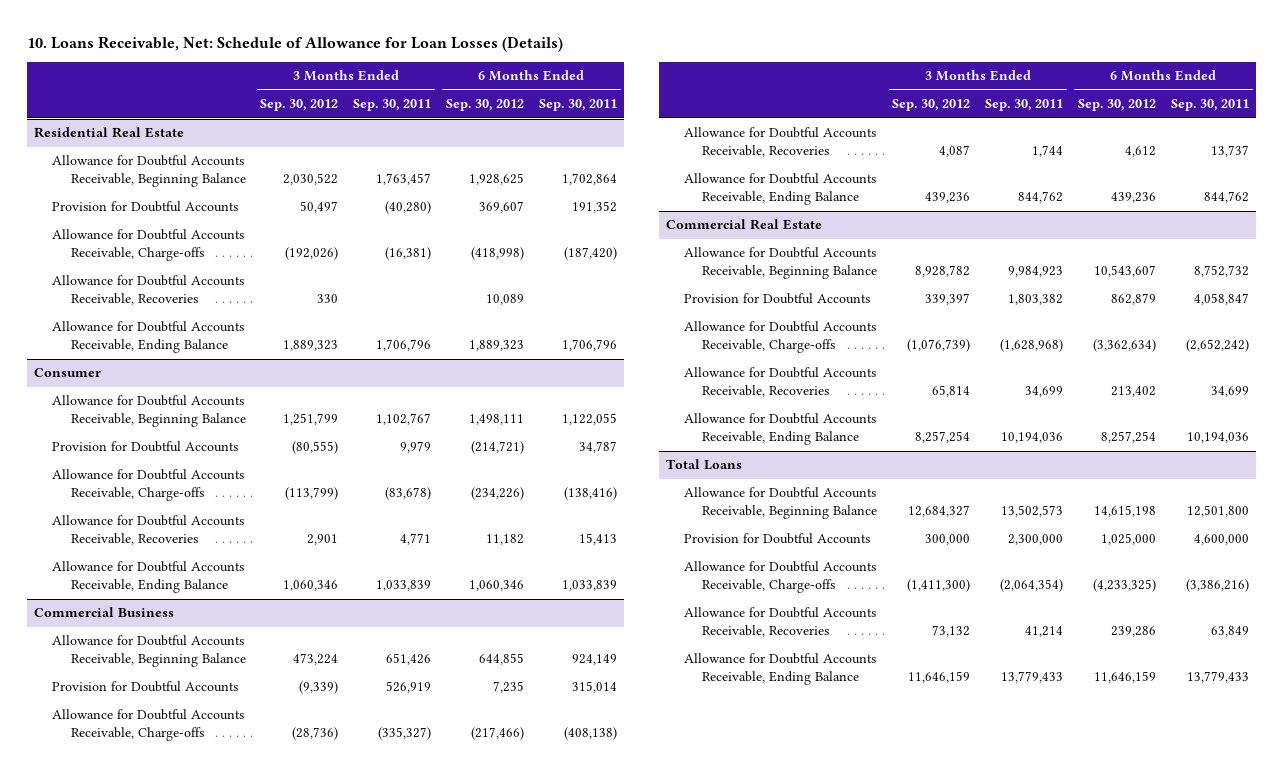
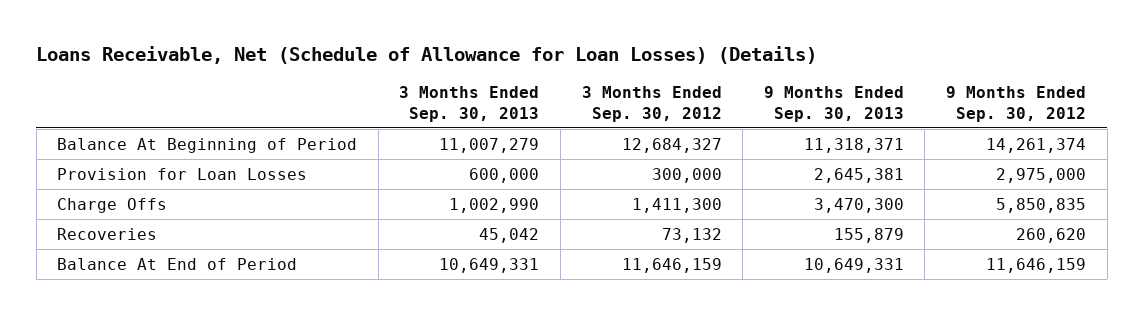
- 10. Loans Receivable, Net: Schedule of Allowance for Loan Losses (Details)
+ Loans Receivable, Net (Schedule of Allowance for Loan Losses) (Details)
- | 3 Months Ended Sep. 30, 2012 | 3 Months Ended Sep. 30, 2011 | 6 Months Ended Sep. 30, 2012 | 6 Months Ended Sep. 30, 2011
+ | 3 Months Ended Sep. 30, 2013 | 3 Months Ended Sep. 30, 2012 | 9 Months Ended Sep. 30, 2013 | 9 Months Ended Sep. 30, 2012
- Residential Real Estate
- Allowance for Doubtful Accounts Receivable, Beginning Balance | 2,030,522 | 1,763,457 | 1,928,625 | 1,702,864
- Provision for Doubtful Accounts | 50,497 | (40,280) | 369,607 | 191,352
- Allowance for Doubtful Accounts Receivable, Charge-offs | (192,026) | (16,381) | (418,998) | (187,420)
- Allowance for Doubtful Accounts Receivable, Recoveries | 330 | | 10,089 |
- Allowance for Doubtful Accounts Receivable, Ending Balance | 1,889,323 | 1,706,796 | 1,889,323 | 1,706,796
- Consumer
- Allowance for Doubtful Accounts Receivable, Beginning Balance | 1,251,799 | 1,102,767 | 1,498,111 | 1,122,055
- Provision for Doubtful Accounts | (80,555) | 9,979 | (214,721) | 34,787
- Allowance for Doubtful Accounts Receivable, Charge-offs | (113,799) | (83,678) | (234,226) | (138,416)
- Allowance for Doubtful Accounts Receivable, Recoveries | 2,901 | 4,771 | 11,182 | 15,413
- Allowance for Doubtful Accounts Receivable, Ending Balance | 1,060,346 | 1,033,839 | 1,060,346 | 1,033,839
- Commercial Business
- Allowance for Doubtful Accounts Receivable, Beginning Balance | 473,224 | 651,426 | 644,855 | 924,149
- Provision for Doubtful Accounts | (9,339) | 526,919 | 7,235 | 315,014
- Allowance for Doubtful Accounts Receivable, Charge-offs | (28,736) | (335,327) | (217,466) | (408,138)
- Allowance for Doubtful Accounts Receivable, Recoveries | 4,087 | 1,744 | 4,612 | 13,737
- Allowance for Doubtful Accounts Receivable, Ending Balance | 439,236 | 844,762 | 439,236 | 844,762
- Commercial Real Estate
- Allowance for Doubtful Accounts Receivable, Beginning Balance | 8,928,782 | 9,984,923 | 10,543,607 | 8,752,732
- Provision for Doubtful Accounts | 339,397 | 1,803,382 | 862,879 | 4,058,847
- Allowance for Doubtful Accounts Receivable, Charge-offs | (1,076,739) | (1,628,968) | (3,362,634) | (2,652,242)
- Allowance for Doubtful Accounts Receivable, Recoveries | 65,814 | 34,699 | 213,402 | 34,699
- Allowance for Doubtful Accounts Receivable, Ending Balance | 8,257,254 | 10,194,036 | 8,257,254 | 10,194,036
- Total Loans
- Allowance for Doubtful Accounts Receivable, Beginning Balance | 12,684,327 | 13,502,573 | 14,615,198 | 12,501,800
- Provision for Doubtful Accounts | 300,000 | 2,300,000 | 1,025,000 | 4,600,000
- Allowance for Doubtful Accounts Receivable, Charge-offs | (1,411,300) | (2,064,354) | (4,233,325) | (3,386,216)
- Allowance for Doubtful Accounts Receivable, Recoveries | 73,132 | 41,214 | 239,286 | 63,849
- Allowance for Doubtful Accounts Receivable, Ending Balance | 11,646,159 | 13,779,433 | 11,646,159 | 13,779,433
+ Balance At Beginning of Period | 11,007,279 | 12,684,327 | 11,318,371 | 14,261,374
+ Provision for Loan Losses | 600,000 | 300,000 | 2,645,381 | 2,975,000
+ Charge Offs | 1,002,990 | 1,411,300 | 3,470,300 | 5,850,835
+ Recoveries | 45,042 | 73,132 | 155,879 | 260,620
+ Balance At End of Period | 10,649,331 | 11,646,159 | 10,649,331 | 11,646,159

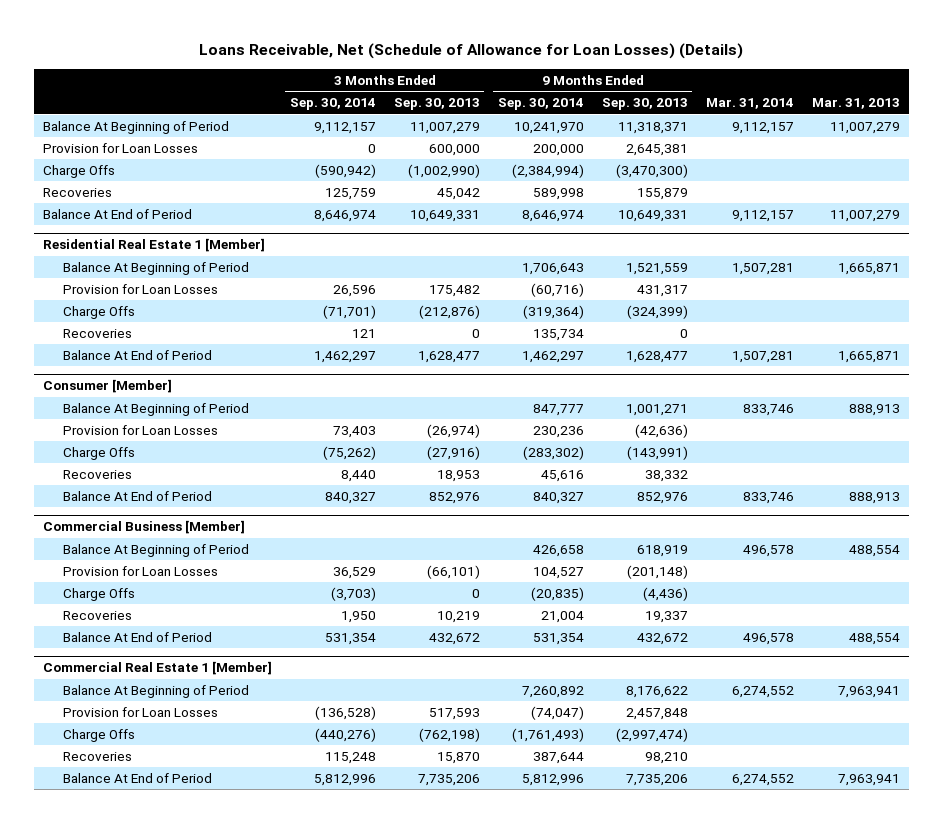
- | 3 Months Ended Sep. 30, 2013 | 3 Months Ended Sep. 30, 2012 | 9 Months Ended Sep. 30, 2013 | 9 Months Ended Sep. 30, 2012
+ | 3 Months Ended Sep. 30, 2014 | 3 Months Ended Sep. 30, 2013 | 9 Months Ended Sep. 30, 2014 | 9 Months Ended Sep. 30, 2013 | Mar. 31, 2014 | Mar. 31, 2013
- Charge Offs | 1,002,990 | 1,411,300 | 3,470,300 | 5,850,835
+ Charge Offs | (590,942) | (1,002,990) | (2,384,994) | (3,470,300) | |
+ Residential Real Estate 1 [Member]
+ Balance At Beginning of Period | | | 1,706,643 | 1,521,559 | 1,507,281 | 1,665,871
+ Provision for Loan Losses | 26,596 | 175,482 | (60,716) | 431,317 | |
+ Charge Offs | (71,701) | (212,876) | (319,364) | (324,399) | |
+ Recoveries | 121 | 0 | 135,734 | 0 | |
+ Balance At End of Period | 1,462,297 | 1,628,477 | 1,462,297 | 1,628,477 | 1,507,281 | 1,665,871
+ Consumer [Member]
+ Balance At Beginning of Period | | | 847,777 | 1,001,271 | 833,746 | 888,913
+ Provision for Loan Losses | 73,403 | (26,974) | 230,236 | (42,636) | |
+ Charge Offs | (75,262) | (27,916) | (283,302) | (143,991) | |
+ Recoveries | 8,440 | 18,953 | 45,616 | 38,332 | |
+ Balance At End of Period | 840,327 | 852,976 | 840,327 | 852,976 | 833,746 | 888,913
+ Commercial Business [Member]
+ Balance At Beginning of Period | | | 426,658 | 618,919 | 496,578 | 488,554
+ Provision for Loan Losses | 36,529 | (66,101) | 104,527 | (201,148) | |
+ Charge Offs | (3,703) | 0 | (20,835) | (4,436) | |
+ Recoveries | 1,950 | 10,219 | 21,004 | 19,337 | |
+ Balance At End of Period | 531,354 | 432,672 | 531,354 | 432,672 | 496,578 | 488,554
+ Commercial Real Estate 1 [Member]
+ Balance At Beginning of Period | | | 7,260,892 | 8,176,622 | 6,274,552 | 7,963,941
+ Provision for Loan Losses | (136,528) | 517,593 | (74,047) | 2,457,848 | |
+ Charge Offs | (440,276) | (762,198) | (1,761,493) | (2,997,474) | |
+ Recoveries | 115,248 | 15,870 | 387,644 | 98,210 | |
+ Balance At End of Period | 5,812,996 | 7,735,206 | 5,812,996 | 7,735,206 | 6,274,552 | 7,963,941

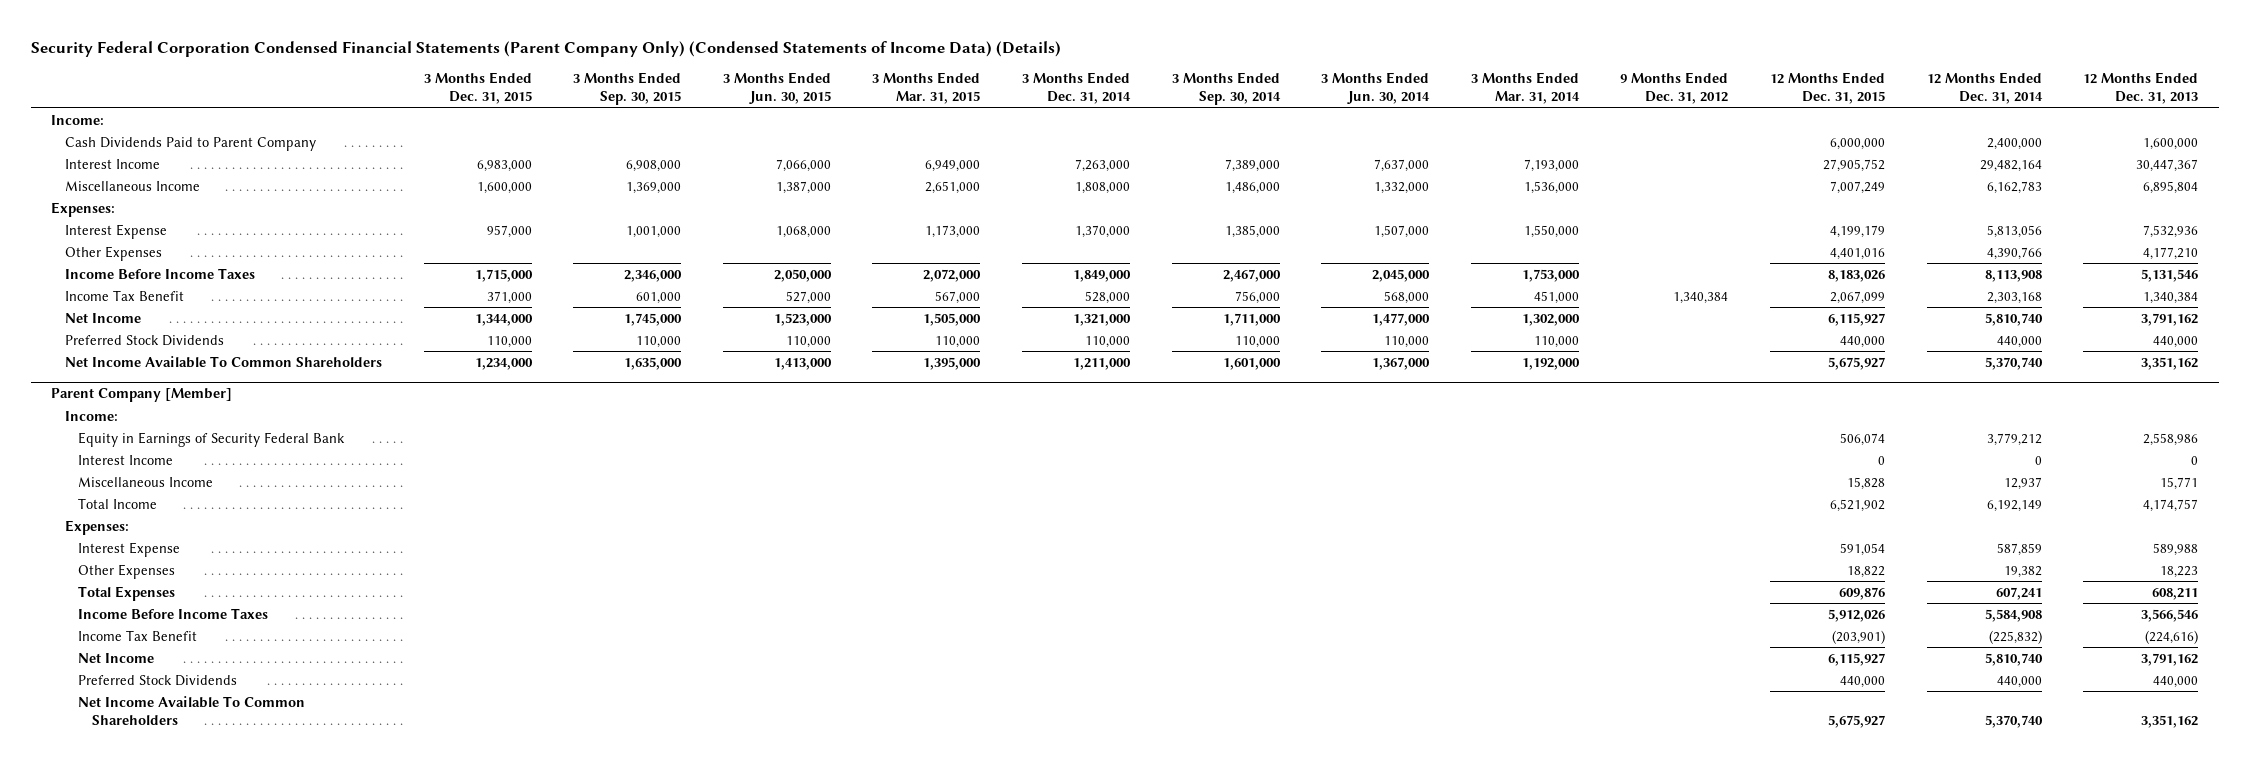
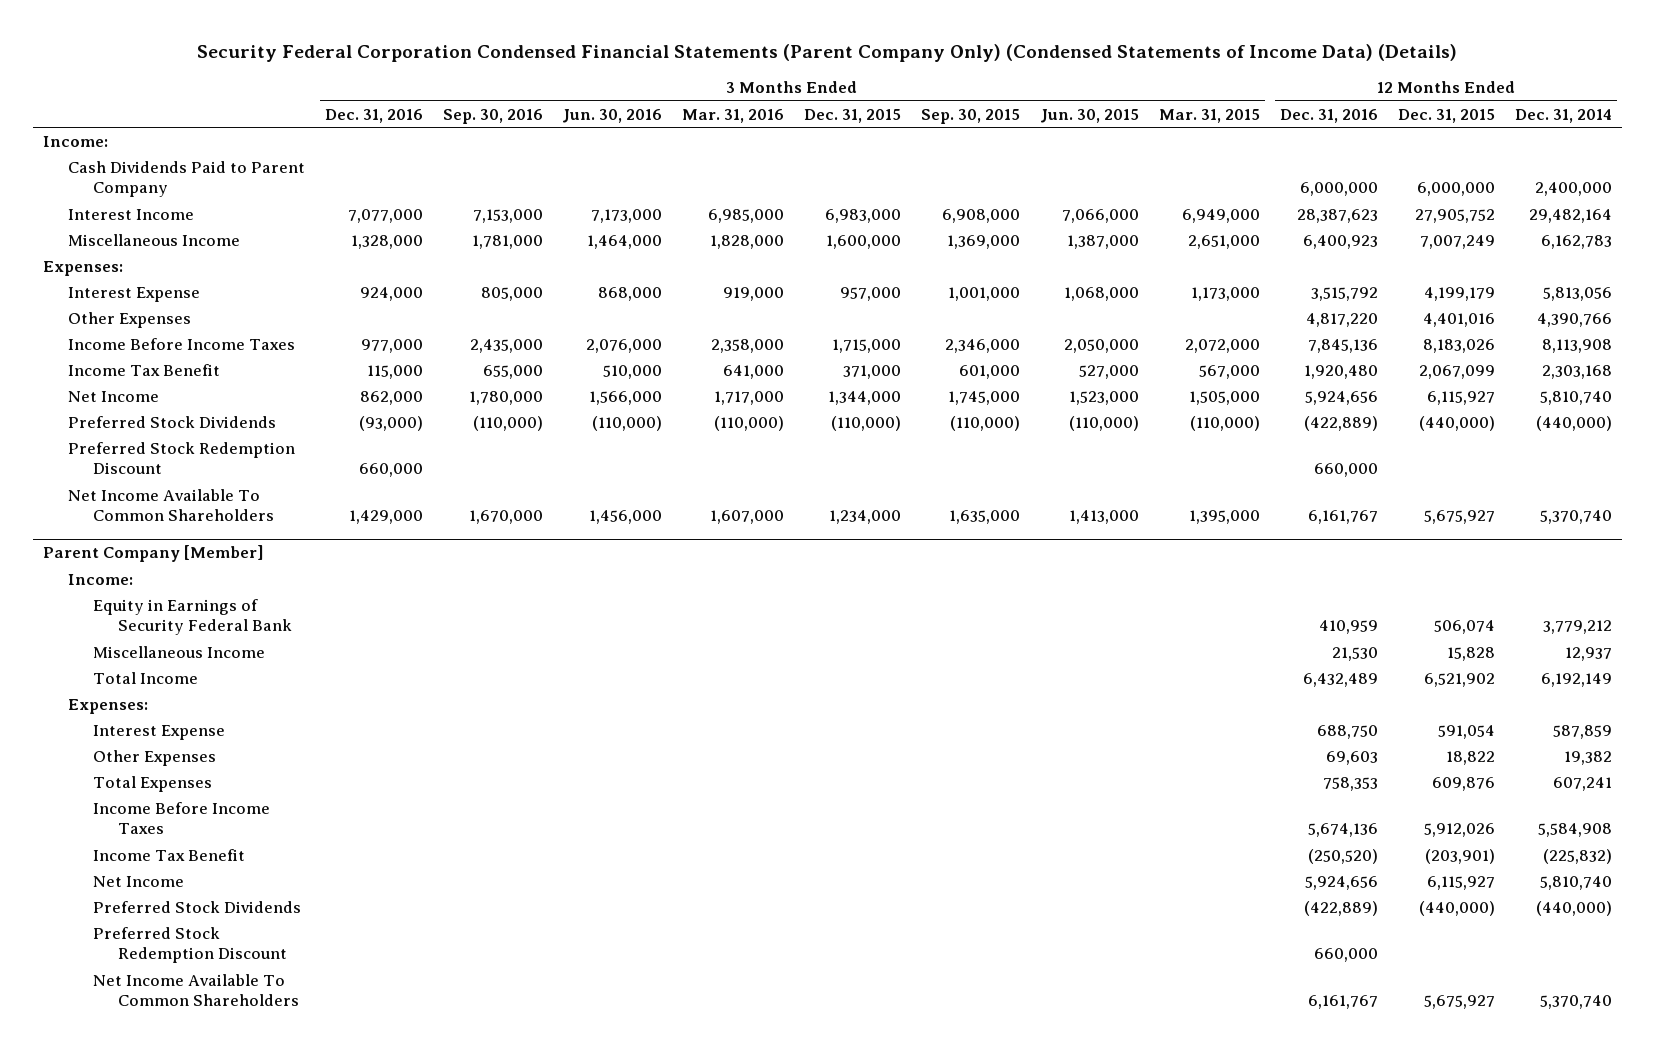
- | 3 Months Ended Dec. 31, 2015 | 3 Months Ended Sep. 30, 2015 | 3 Months Ended Jun. 30, 2015 | 3 Months Ended Mar. 31, 2015 | 3 Months Ended Dec. 31, 2014 | 3 Months Ended Sep. 30, 2014 | 3 Months Ended Jun. 30, 2014 | 3 Months Ended Mar. 31, 2014 | 9 Months Ended Dec. 31, 2012 | 12 Months Ended Dec. 31, 2015 | 12 Months Ended Dec. 31, 2014 | 12 Months Ended Dec. 31, 2013
+ | 3 Months Ended Dec. 31, 2016 | 3 Months Ended Sep. 30, 2016 | 3 Months Ended Jun. 30, 2016 | 3 Months Ended Mar. 31, 2016 | 3 Months Ended Dec. 31, 2015 | 3 Months Ended Sep. 30, 2015 | 3 Months Ended Jun. 30, 2015 | 3 Months Ended Mar. 31, 2015 | 12 Months Ended Dec. 31, 2016 | 12 Months Ended Dec. 31, 2015 | 12 Months Ended Dec. 31, 2014
- Preferred Stock Dividends | 110,000 | 110,000 | 110,000 | 110,000 | 110,000 | 110,000 | 110,000 | 110,000 | | 440,000 | 440,000 | 440,000
+ Preferred Stock Dividends | (93,000) | (110,000) | (110,000) | (110,000) | (110,000) | (110,000) | (110,000) | (110,000) | (422,889) | (440,000) | (440,000)
+ Preferred Stock Redemption Discount | 660,000 | | | | | | | | 660,000 | |
@ Parent Company [Member]
- Interest Income | | | | | | | | | | 0 | 0 | 0
- Preferred Stock Dividends | | | | | | | | | | 440,000 | 440,000 | 440,000
+ Preferred Stock Dividends | | | | | | | | | (422,889) | (440,000) | (440,000)
+ Preferred Stock Redemption Discount | | | | | | | | | 660,000 | |

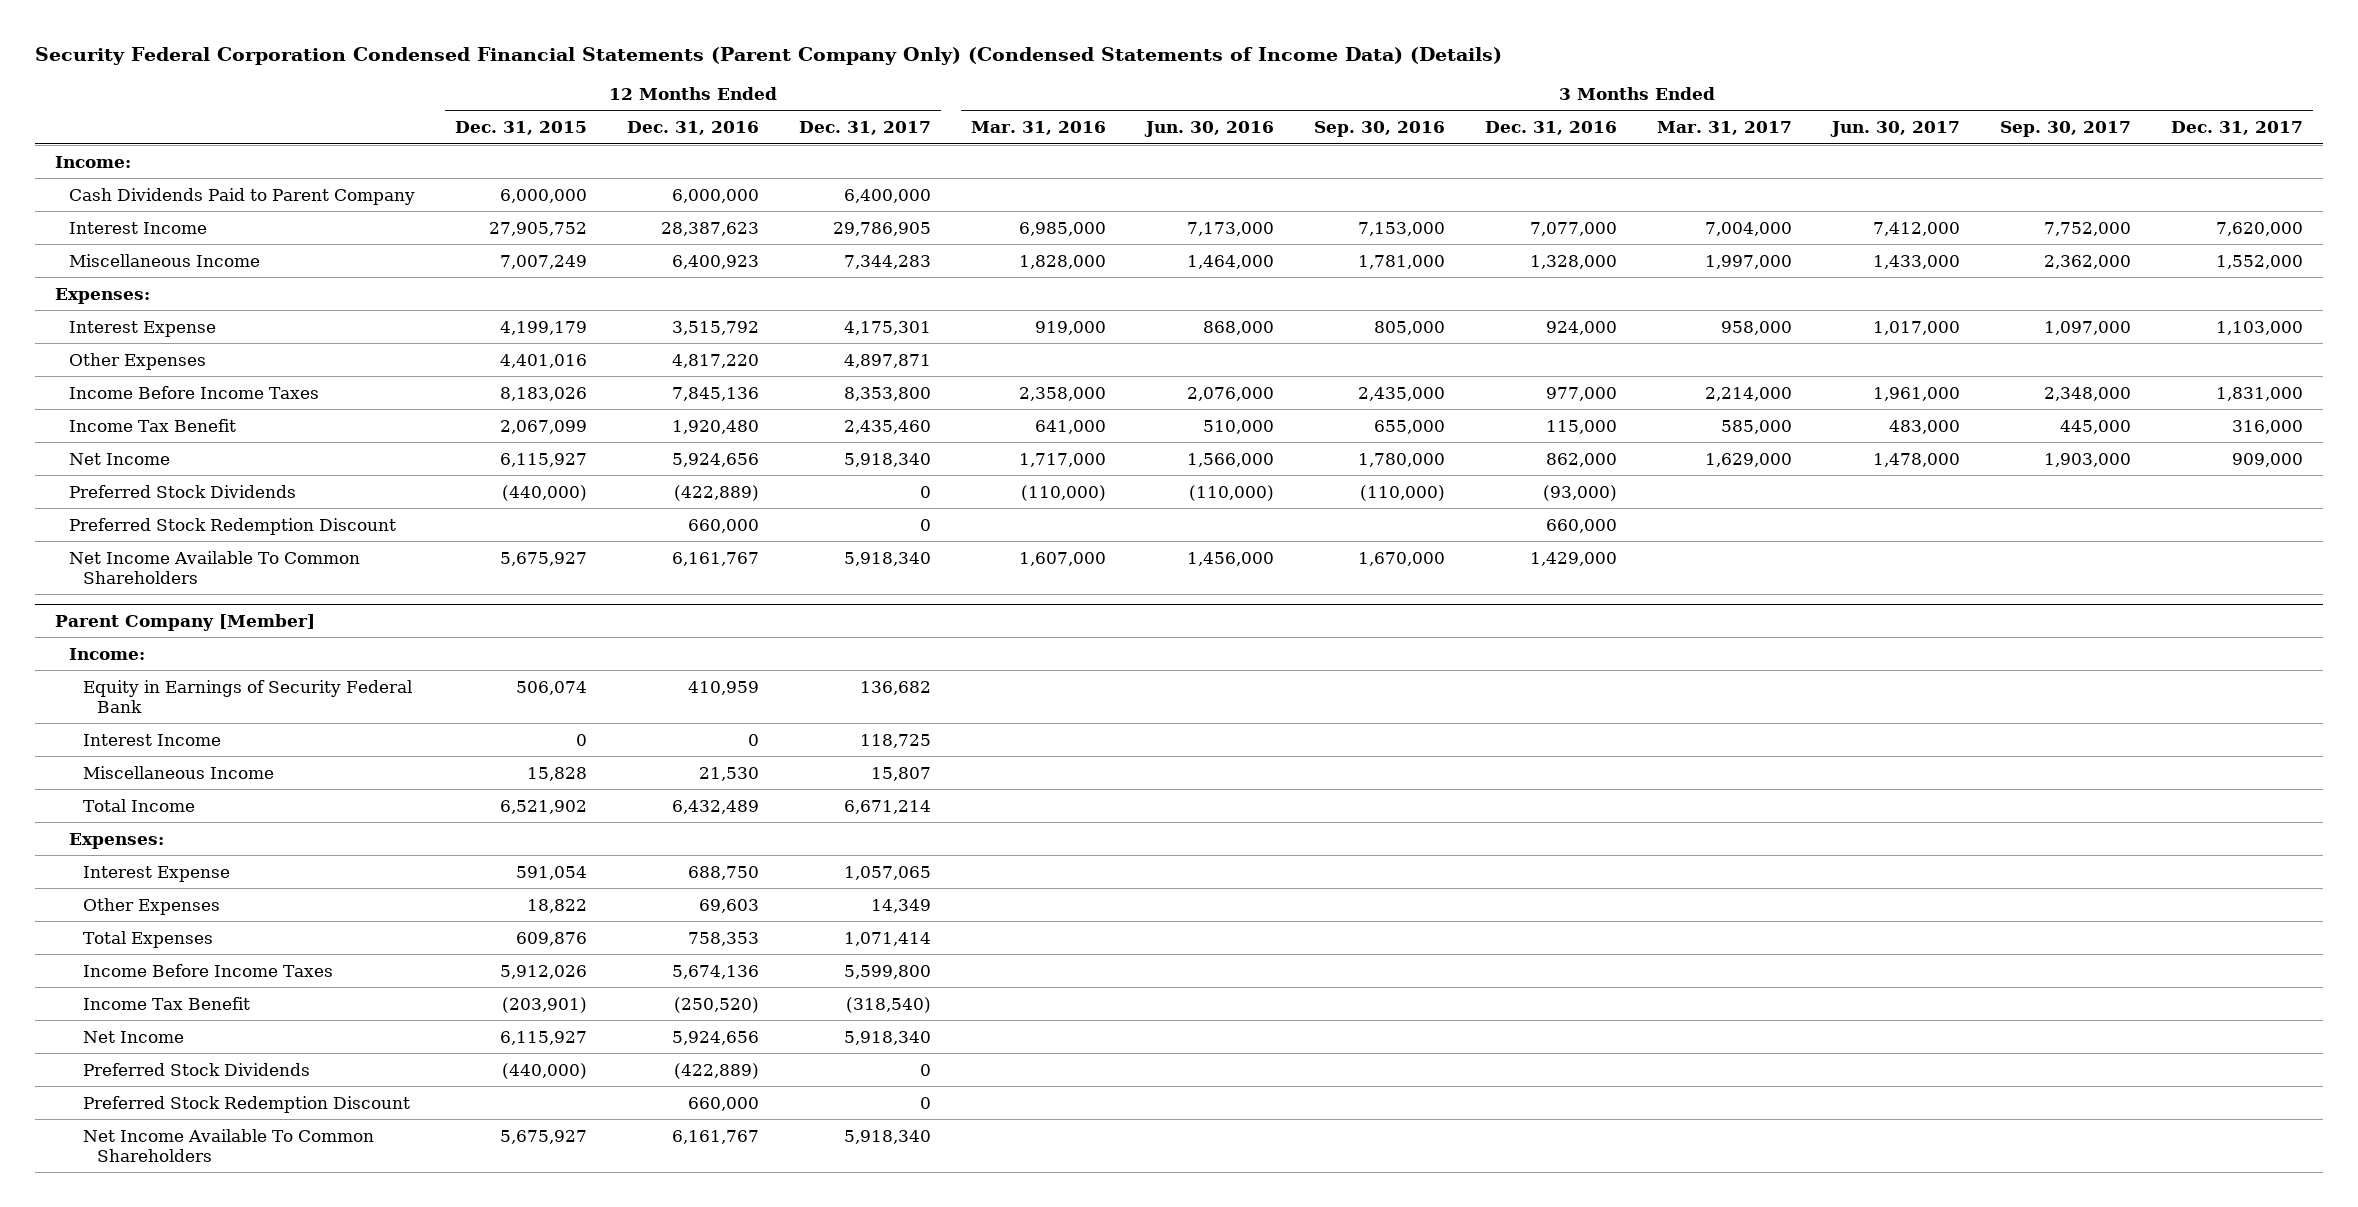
- | 3 Months Ended Dec. 31, 2016 | 3 Months Ended Sep. 30, 2016 | 3 Months Ended Jun. 30, 2016 | 3 Months Ended Mar. 31, 2016 | 3 Months Ended Dec. 31, 2015 | 3 Months Ended Sep. 30, 2015 | 3 Months Ended Jun. 30, 2015 | 3 Months Ended Mar. 31, 2015 | 12 Months Ended Dec. 31, 2016 | 12 Months Ended Dec. 31, 2015 | 12 Months Ended Dec. 31, 2014
+ | 12 Months Ended Dec. 31, 2015 | 12 Months Ended Dec. 31, 2016 | 12 Months Ended Dec. 31, 2017 | 3 Months Ended Mar. 31, 2016 | 3 Months Ended Jun. 30, 2016 | 3 Months Ended Sep. 30, 2016 | 3 Months Ended Dec. 31, 2016 | 3 Months Ended Mar. 31, 2017 | 3 Months Ended Jun. 30, 2017 | 3 Months Ended Sep. 30, 2017 | 3 Months Ended Dec. 31, 2017
@ Parent Company [Member]
+ Interest Income | 0 | 0 | 118,725 | | | | | | | |

